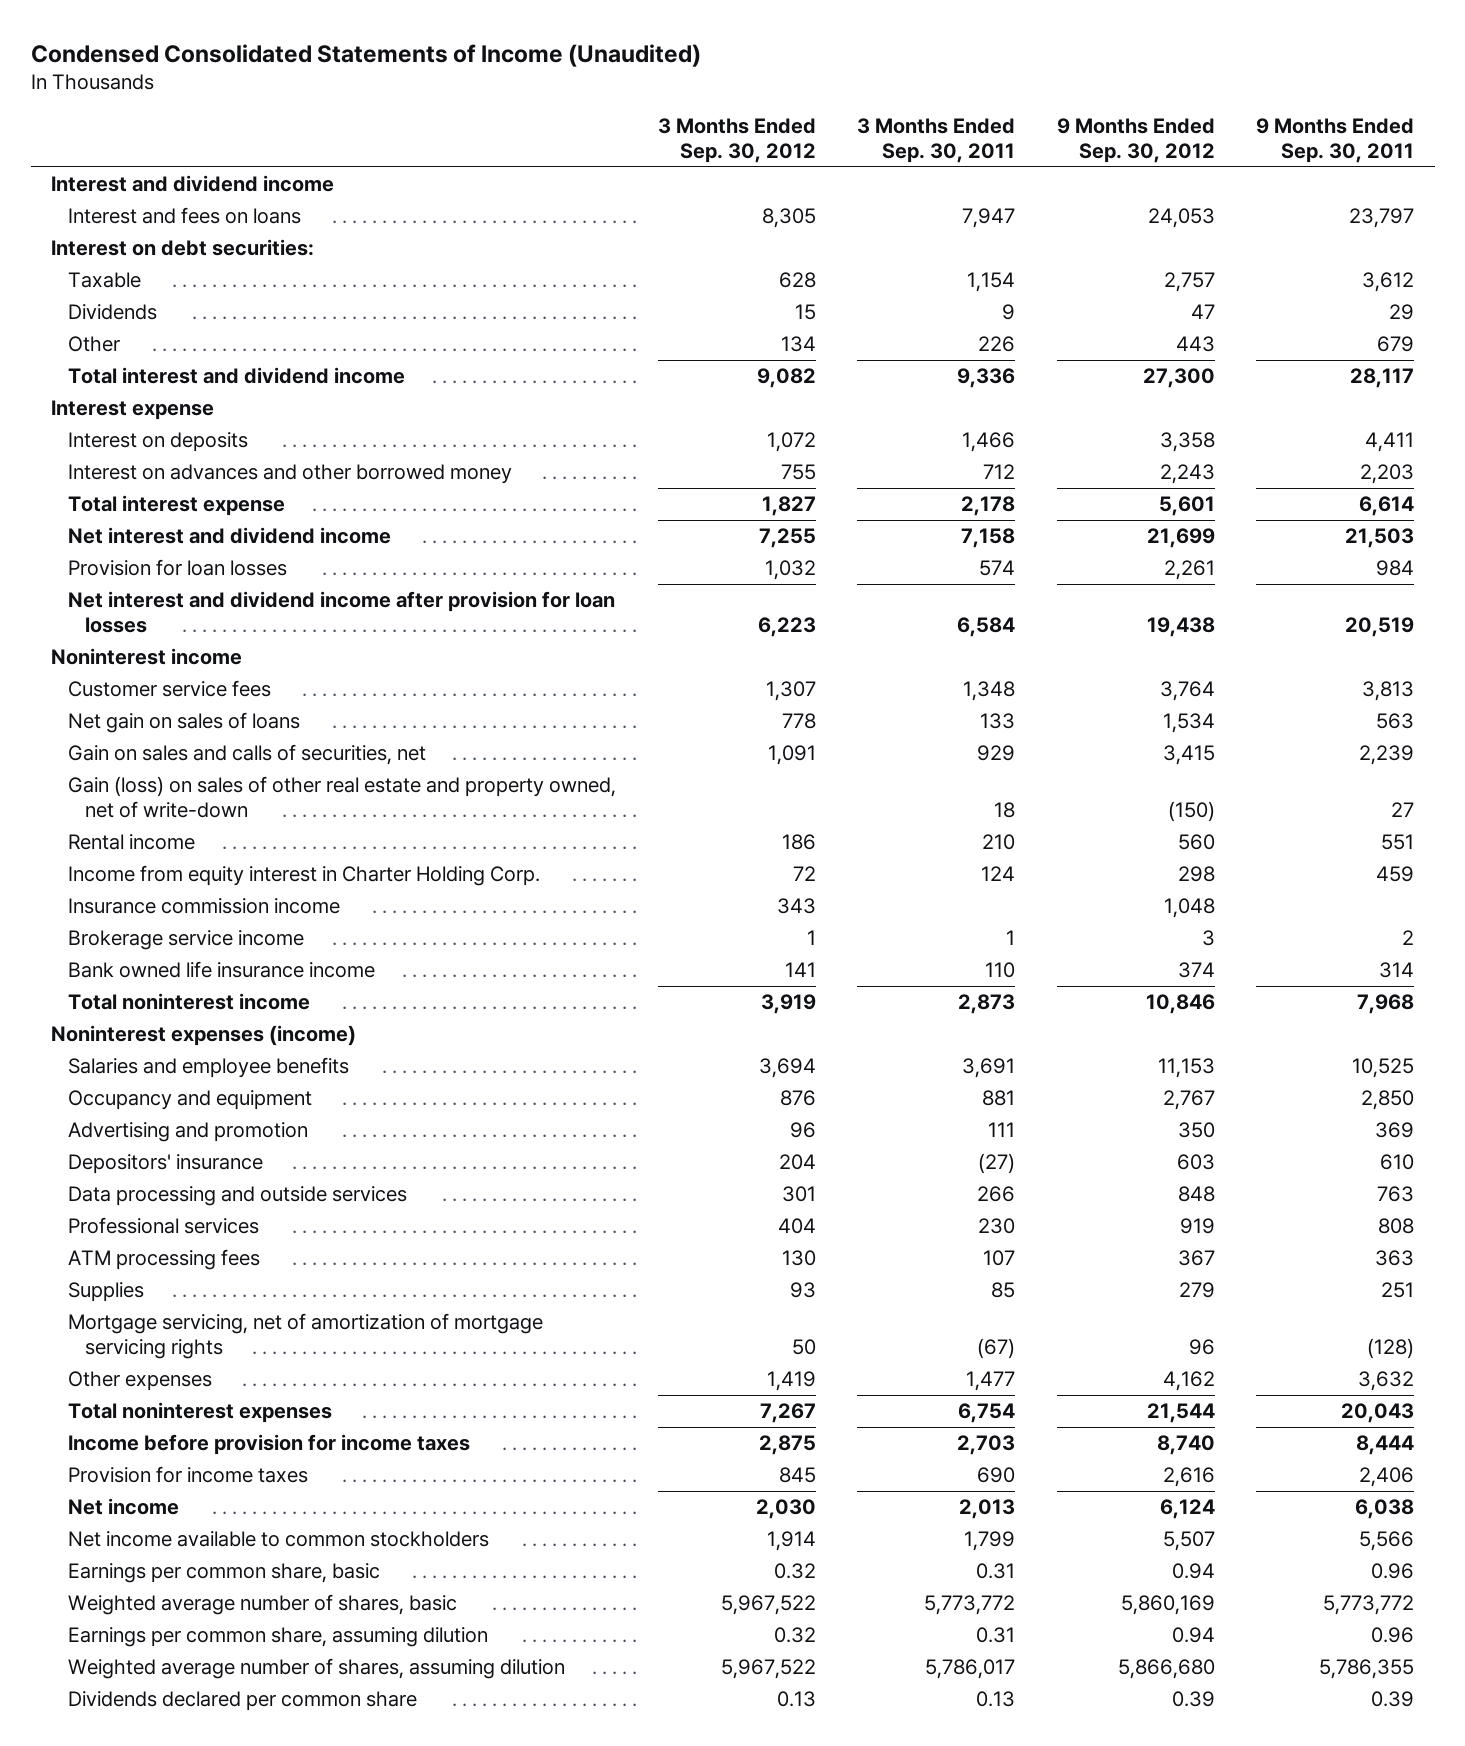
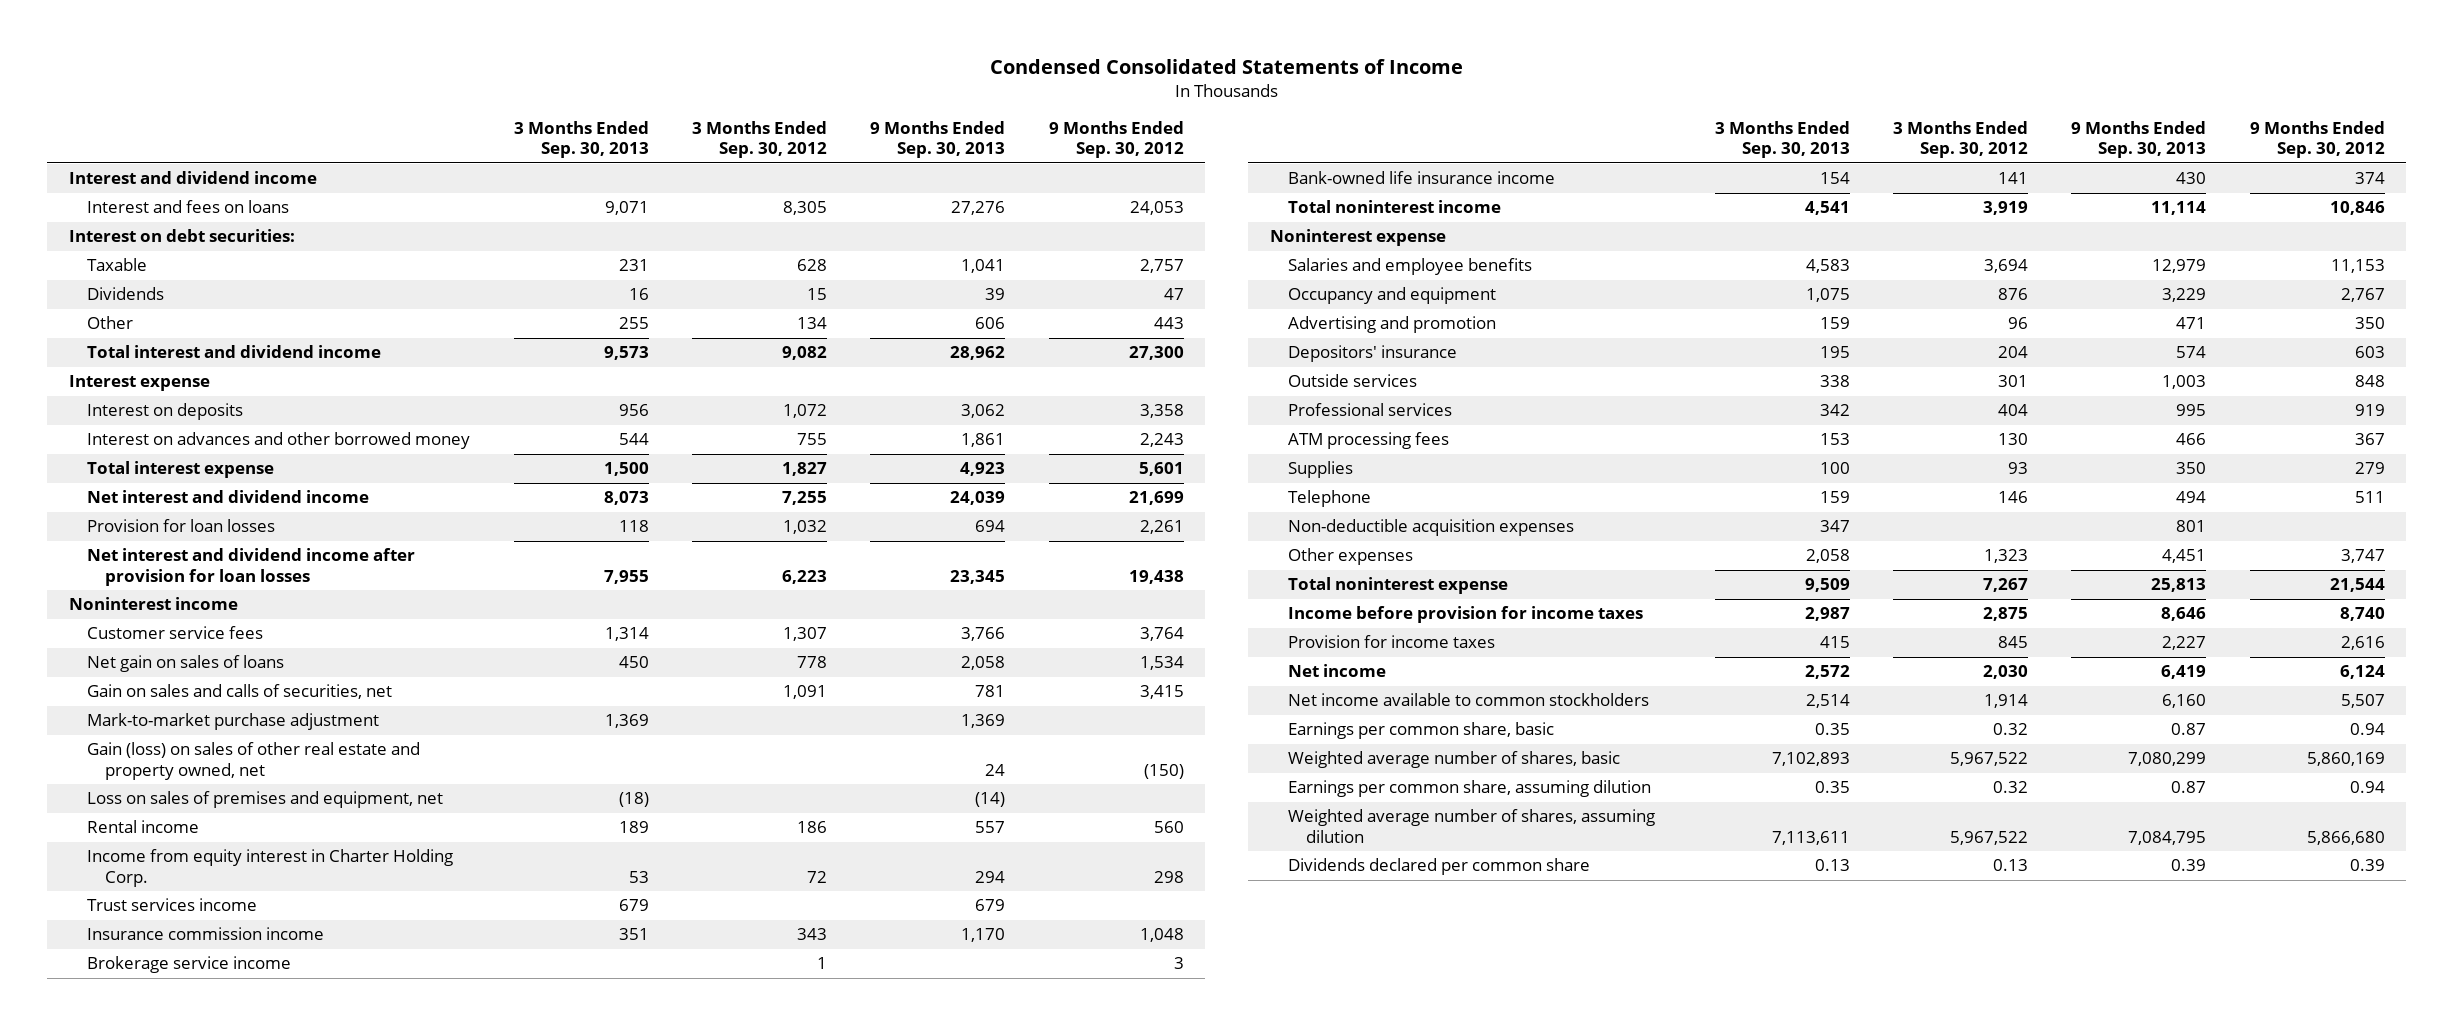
- Condensed Consolidated Statements of Income (Unaudited)
+ Condensed Consolidated Statements of Income
- | 3 Months Ended Sep. 30, 2012 | 3 Months Ended Sep. 30, 2011 | 9 Months Ended Sep. 30, 2012 | 9 Months Ended Sep. 30, 2011
+ | 3 Months Ended Sep. 30, 2013 | 3 Months Ended Sep. 30, 2012 | 9 Months Ended Sep. 30, 2013 | 9 Months Ended Sep. 30, 2012
- Gain (loss) on sales of other real estate and property owned, net of write-down | | 18 | (150) | 27
+ Mark-to-market purchase adjustment | 1,369 | | 1,369 |
+ Gain (loss) on sales of other real estate and property owned, net | | | 24 | (150)
+ Loss on sales of premises and equipment, net | (18) | | (14) |
+ Trust services income | 679 | | 679 |
- Bank owned life insurance income | 141 | 110 | 374 | 314
+ Bank-owned life insurance income | 154 | 141 | 430 | 374
- Noninterest expenses (income)
+ Noninterest expense
- Data processing and outside services | 301 | 266 | 848 | 763
+ Outside services | 338 | 301 | 1,003 | 848
- Mortgage servicing, net of amortization of mortgage servicing rights | 50 | (67) | 96 | (128)
- Other expenses | 1,419 | 1,477 | 4,162 | 3,632
- Total noninterest expenses | 7,267 | 6,754 | 21,544 | 20,043
+ Telephone | 159 | 146 | 494 | 511
+ Non-deductible acquisition expenses | 347 | | 801 |
+ Other expenses | 2,058 | 1,323 | 4,451 | 3,747
+ Total noninterest expense | 9,509 | 7,267 | 25,813 | 21,544

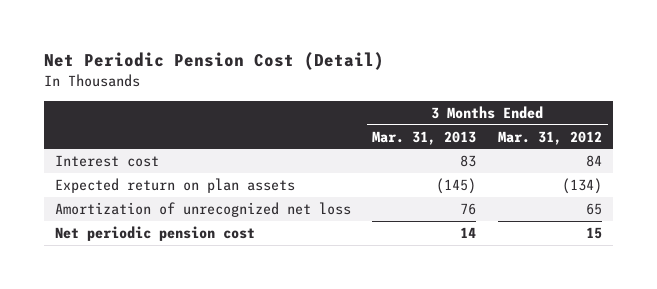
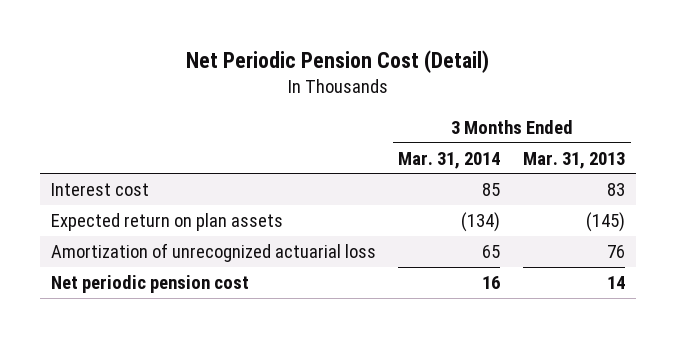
- | 3 Months Ended Mar. 31, 2013 | 3 Months Ended Mar. 31, 2012
+ | 3 Months Ended Mar. 31, 2014 | 3 Months Ended Mar. 31, 2013
- Amortization of unrecognized net loss | 76 | 65
+ Amortization of unrecognized actuarial loss | 65 | 76

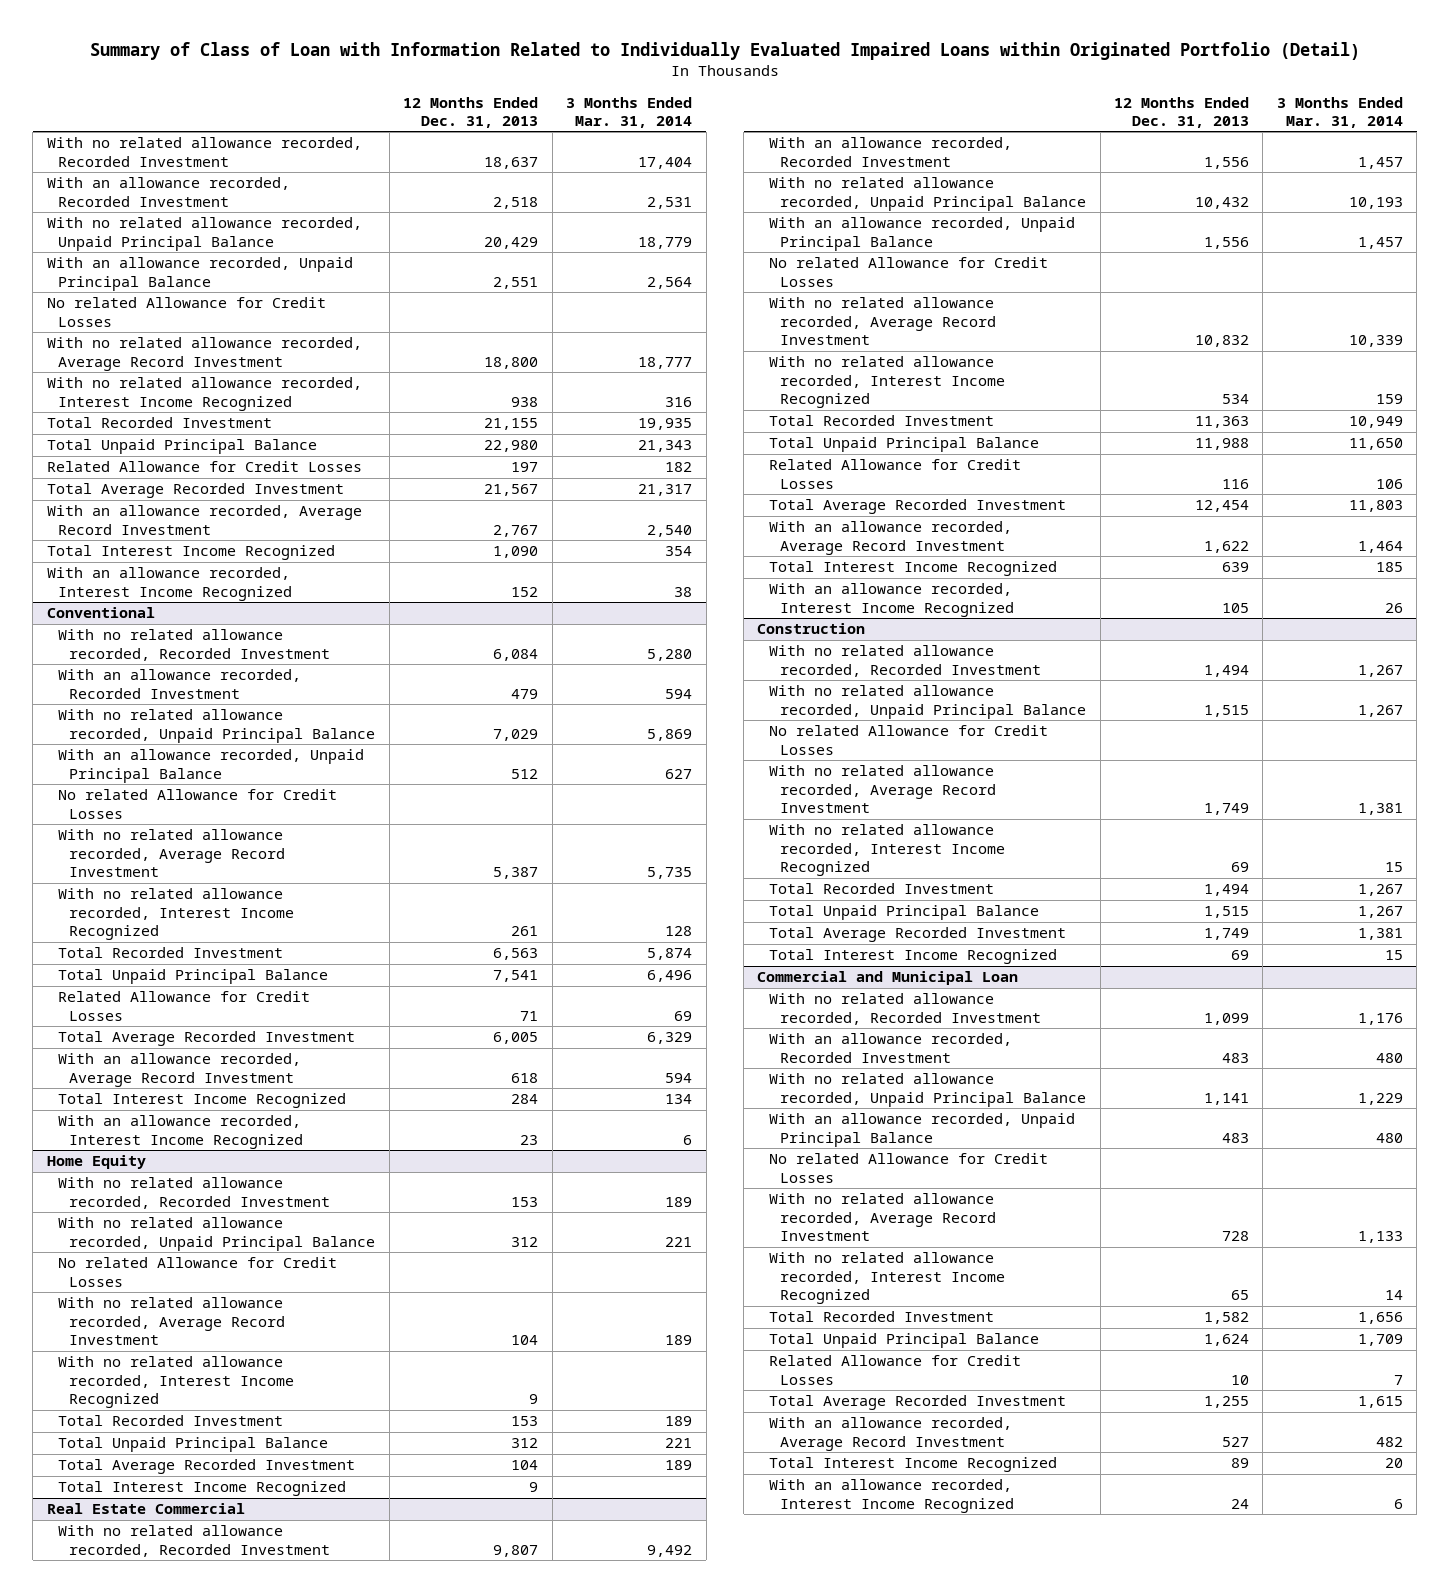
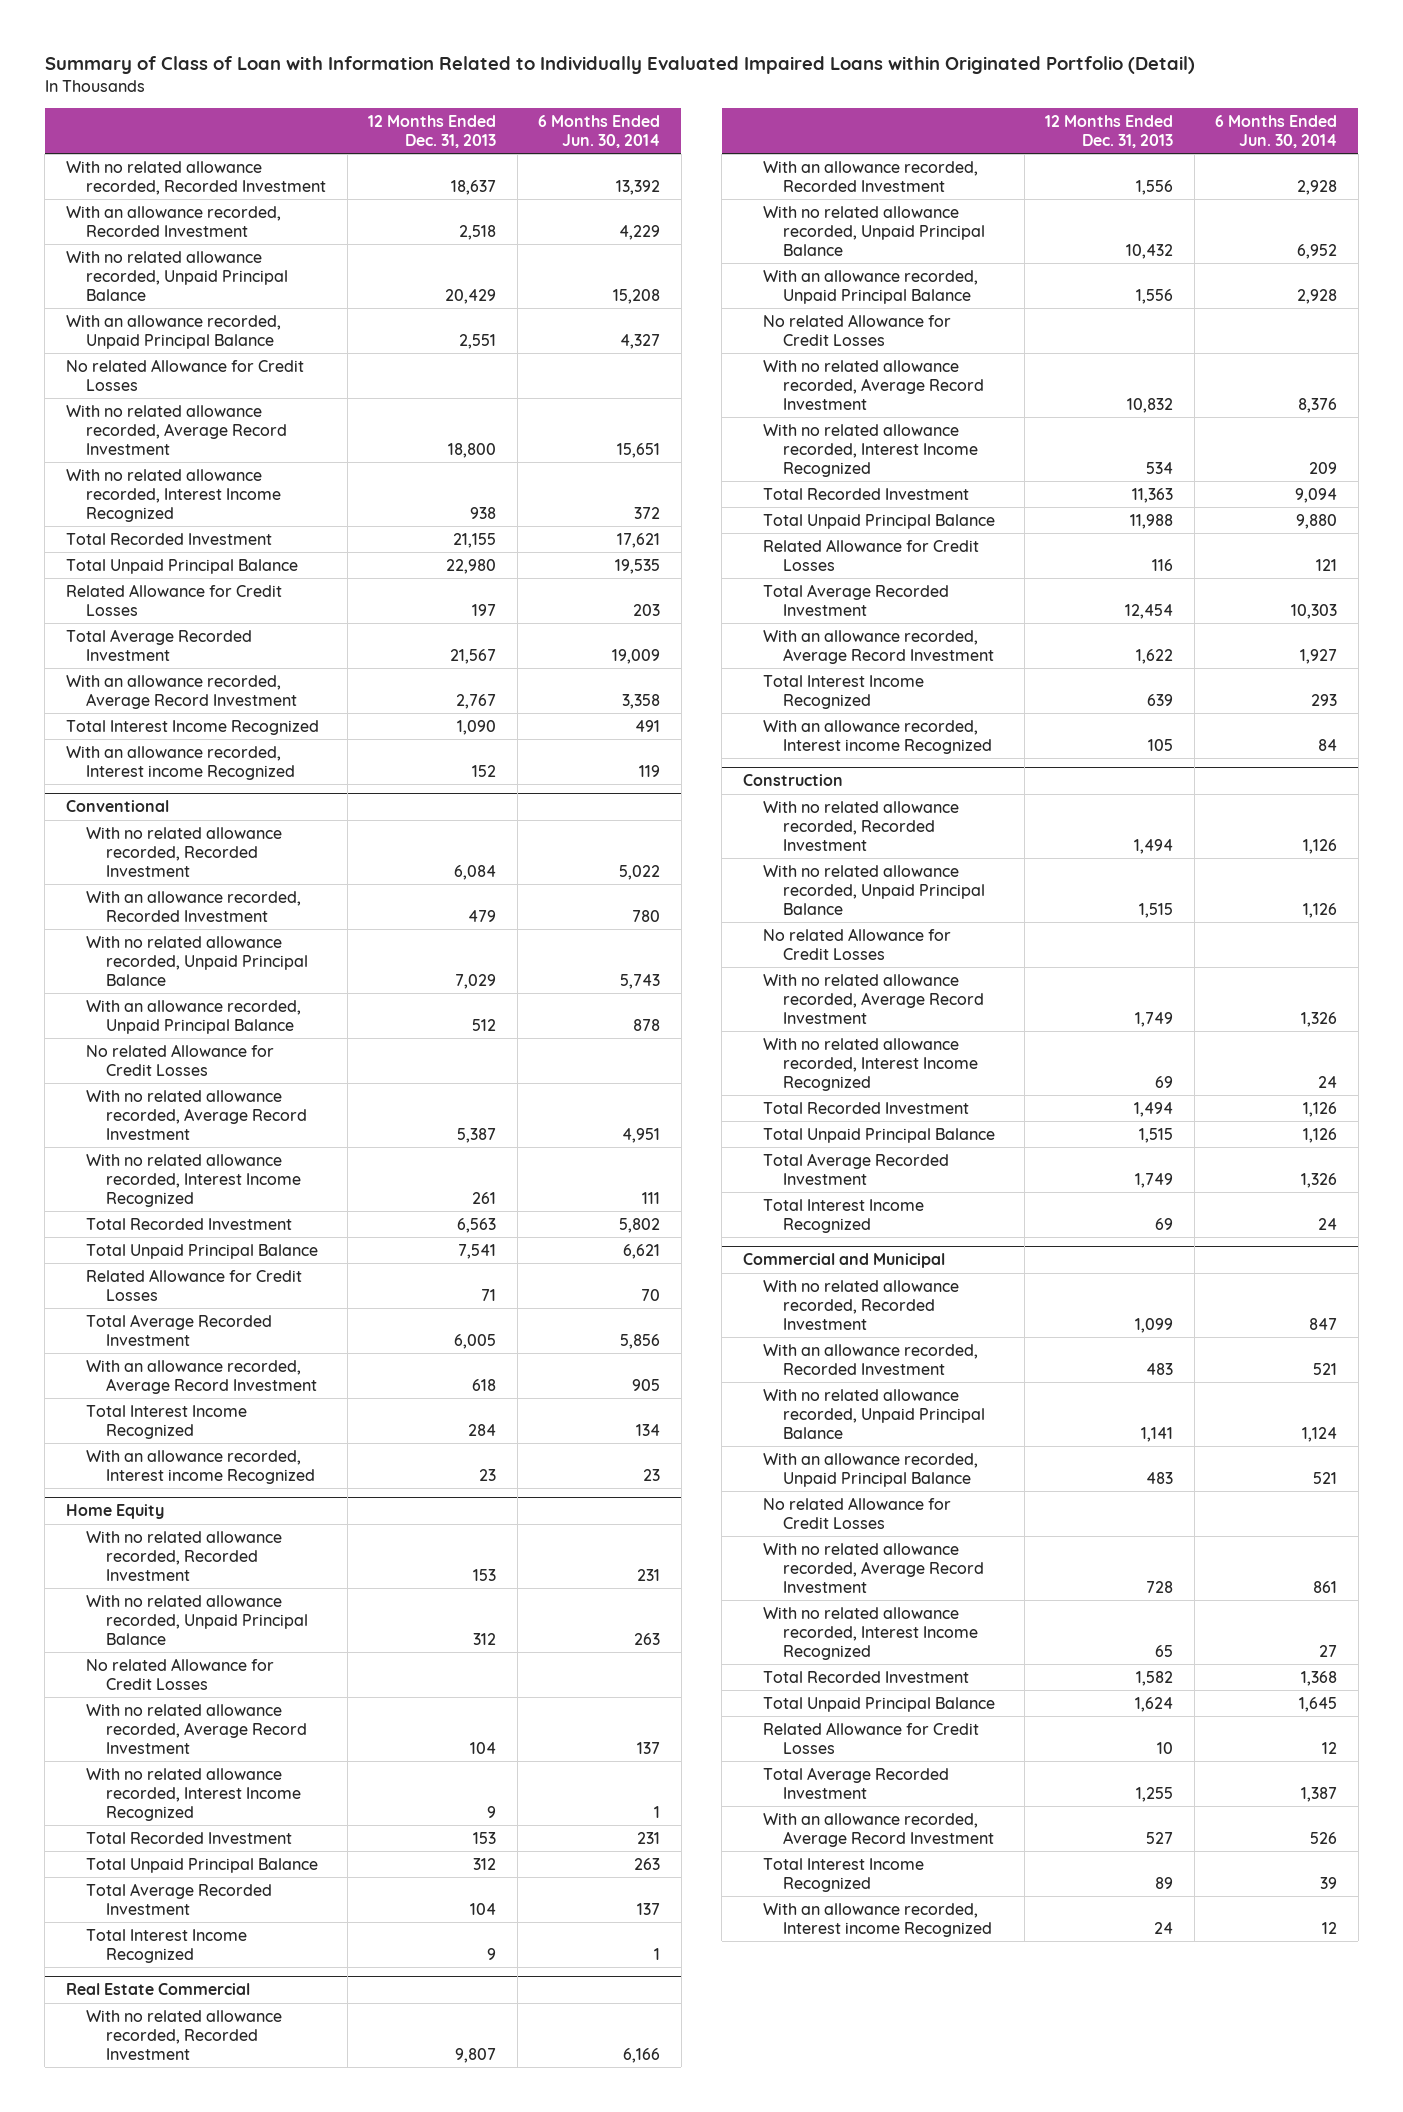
- | 12 Months Ended Dec. 31, 2013 | 3 Months Ended Mar. 31, 2014
+ | 12 Months Ended Dec. 31, 2013 | 6 Months Ended Jun. 30, 2014
- With an allowance recorded, Interest Income Recognized | 152 | 38
+ With an allowance recorded, Interest income Recognized | 152 | 119
@ Conventional
- With an allowance recorded, Interest Income Recognized | 23 | 6
+ With an allowance recorded, Interest income Recognized | 23 | 23
@ Real Estate Commercial
- With an allowance recorded, Interest Income Recognized | 105 | 26
+ With an allowance recorded, Interest income Recognized | 105 | 84
- Commercial and Municipal Loan
+ Commercial and Municipal
- With an allowance recorded, Interest Income Recognized | 24 | 6
+ With an allowance recorded, Interest income Recognized | 24 | 12

